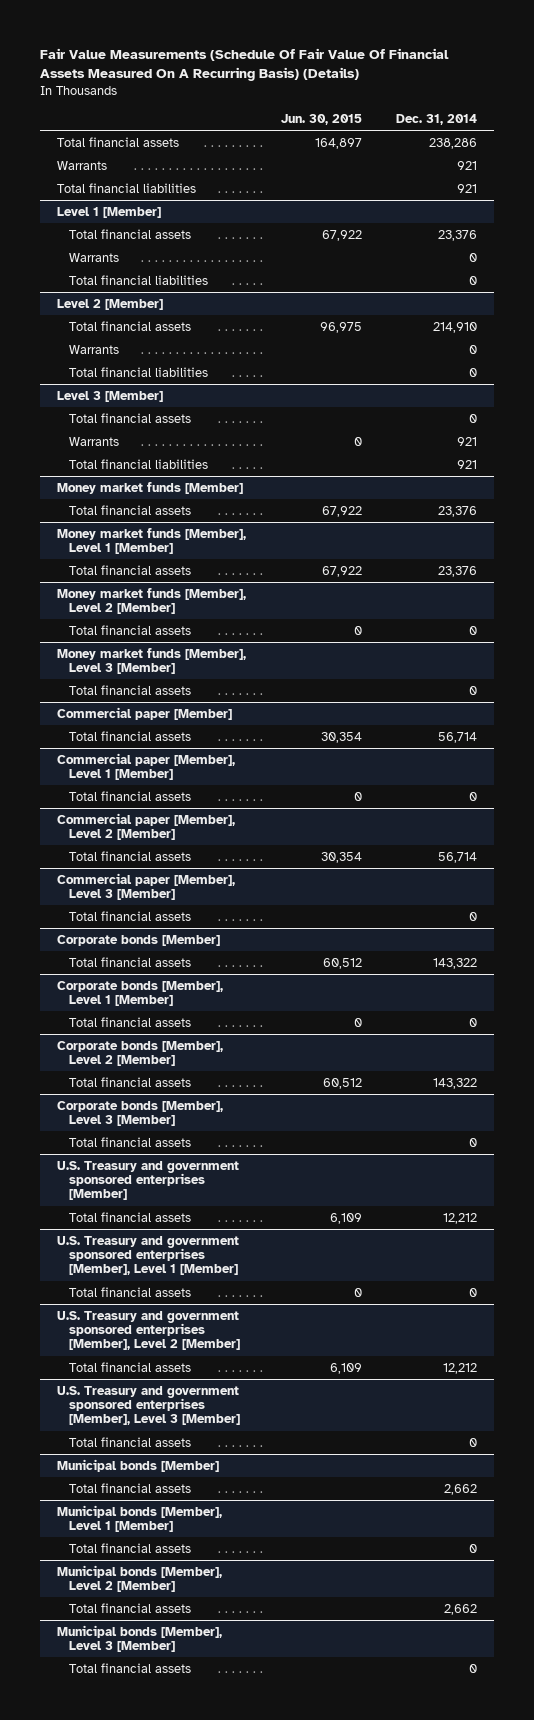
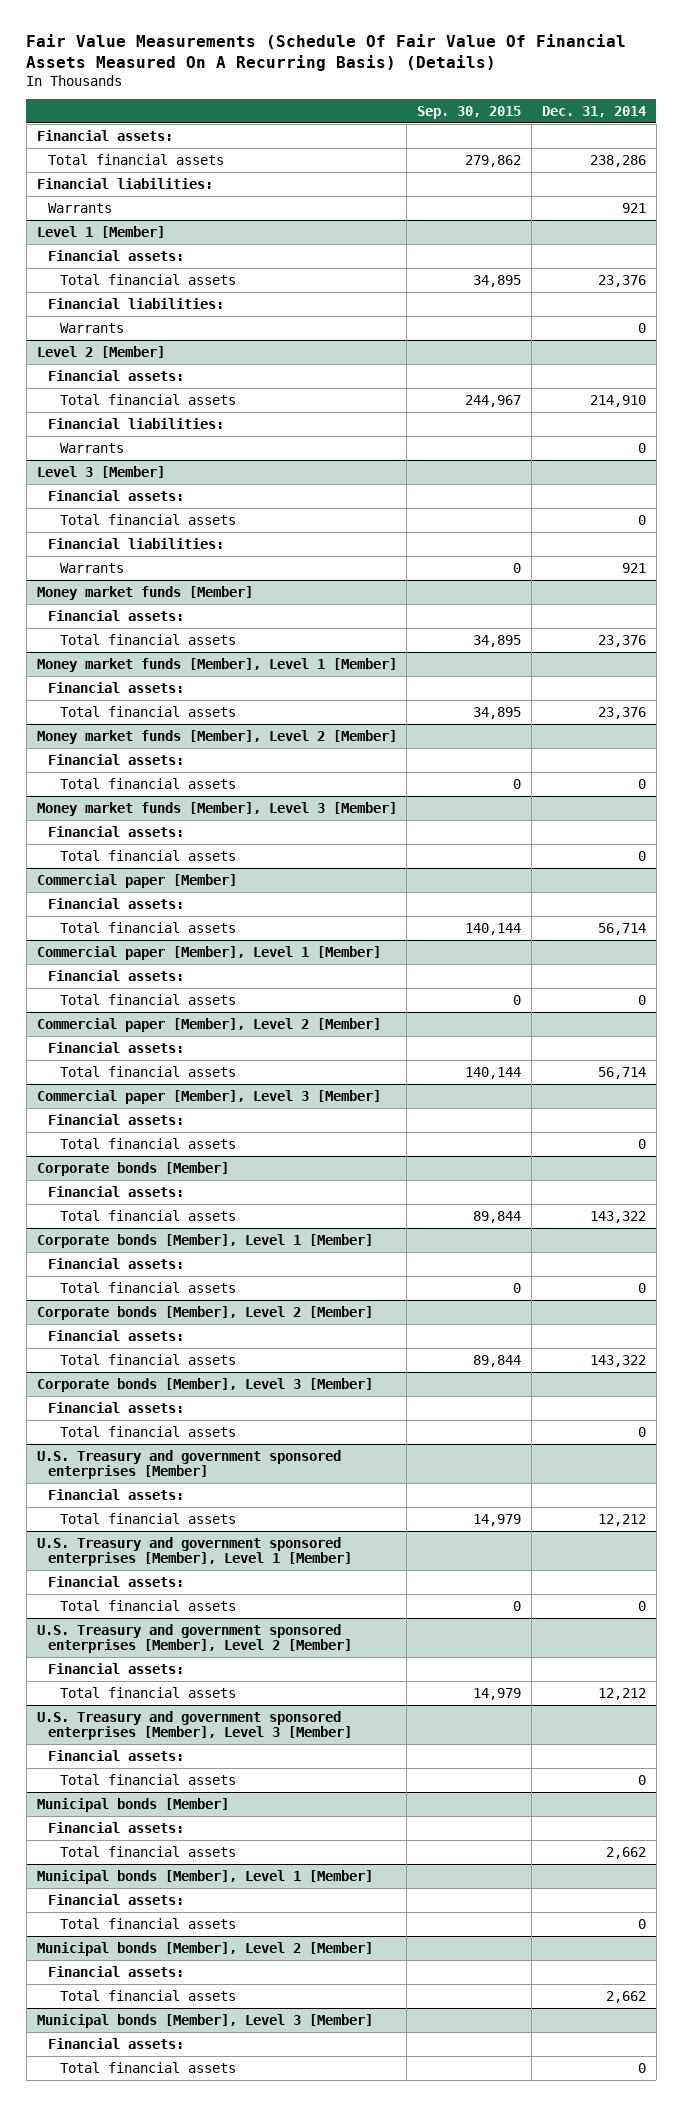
- | Jun. 30, 2015 | Dec. 31, 2014
+ | Sep. 30, 2015 | Dec. 31, 2014
+ Financial assets:
+ Financial liabilities:
- Total financial liabilities | | 921
@ Level 1 [Member]
+ Financial assets:
+ Financial liabilities:
- Total financial liabilities | | 0
@ Level 2 [Member]
+ Financial assets:
+ Financial liabilities:
- Total financial liabilities | | 0
@ Level 3 [Member]
+ Financial assets:
+ Financial liabilities:
- Total financial liabilities | | 921
@ Money market funds [Member]
+ Financial assets:
@ Money market funds [Member], Level 1 [Member]
+ Financial assets:
@ Money market funds [Member], Level 2 [Member]
+ Financial assets:
@ Money market funds [Member], Level 3 [Member]
+ Financial assets:
@ Commercial paper [Member]
+ Financial assets:
@ Commercial paper [Member], Level 1 [Member]
+ Financial assets:
@ Commercial paper [Member], Level 2 [Member]
+ Financial assets:
@ Commercial paper [Member], Level 3 [Member]
+ Financial assets:
@ Corporate bonds [Member]
+ Financial assets:
@ Corporate bonds [Member], Level 1 [Member]
+ Financial assets:
@ Corporate bonds [Member], Level 2 [Member]
+ Financial assets:
@ Corporate bonds [Member], Level 3 [Member]
+ Financial assets:
@ U.S. Treasury and government sponsored enterprises [Member]
+ Financial assets:
@ U.S. Treasury and government sponsored enterprises [Member], Level 1 [Member]
+ Financial assets:
@ U.S. Treasury and government sponsored enterprises [Member], Level 2 [Member]
+ Financial assets:
@ U.S. Treasury and government sponsored enterprises [Member], Level 3 [Member]
+ Financial assets:
@ Municipal bonds [Member]
+ Financial assets:
@ Municipal bonds [Member], Level 1 [Member]
+ Financial assets:
@ Municipal bonds [Member], Level 2 [Member]
+ Financial assets:
@ Municipal bonds [Member], Level 3 [Member]
+ Financial assets:

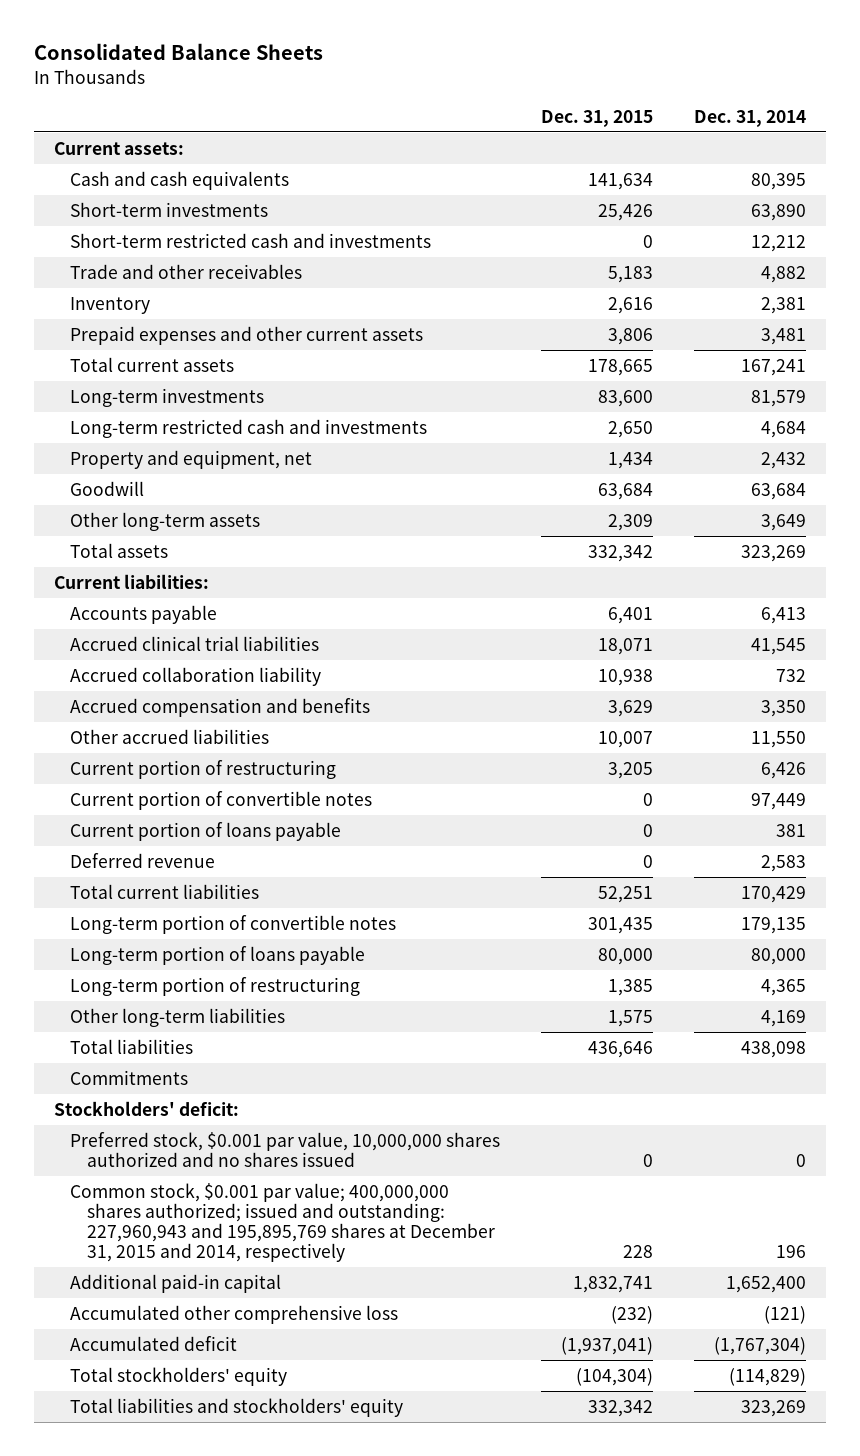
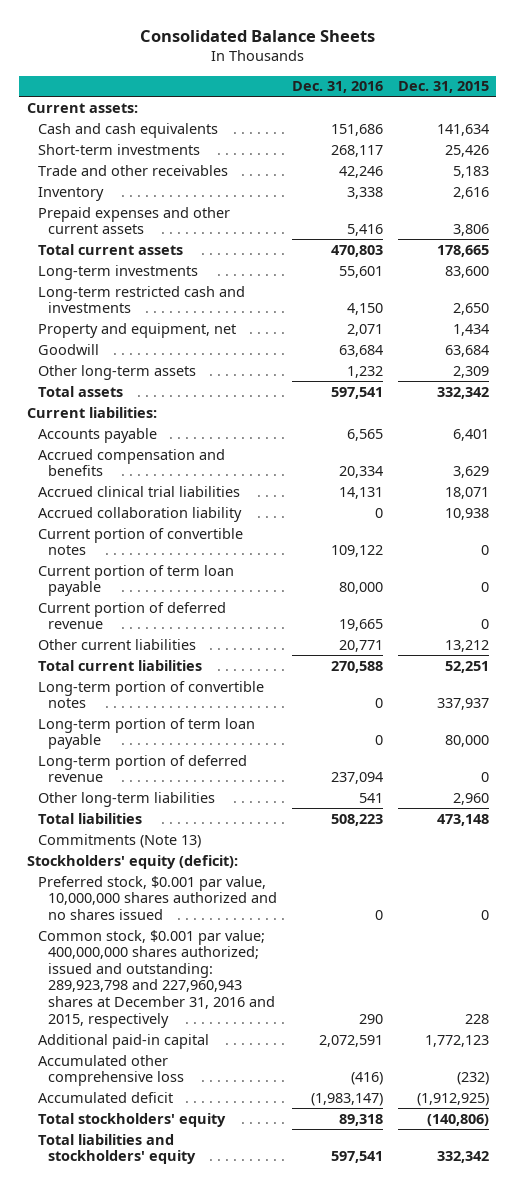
- | Dec. 31, 2015 | Dec. 31, 2014
+ | Dec. 31, 2016 | Dec. 31, 2015
- Short-term restricted cash and investments | 0 | 12,212
moved up: Accrued compensation and benefits | 20,334 | 3,629
- Other accrued liabilities | 10,007 | 11,550
- Current portion of restructuring | 3,205 | 6,426
- Current portion of loans payable | 0 | 381
- Deferred revenue | 0 | 2,583
+ Current portion of term loan payable | 80,000 | 0
+ Current portion of deferred revenue | 19,665 | 0
+ Other current liabilities | 20,771 | 13,212
- Long-term portion of convertible notes | 301,435 | 179,135
- Long-term portion of loans payable | 80,000 | 80,000
- Long-term portion of restructuring | 1,385 | 4,365
- Other long-term liabilities | 1,575 | 4,169
- Total liabilities | 436,646 | 438,098
- Commitments
- Stockholders' deficit:
+ Long-term portion of convertible notes | 0 | 337,937
+ Long-term portion of term loan payable | 0 | 80,000
+ Long-term portion of deferred revenue | 237,094 | 0
+ Other long-term liabilities | 541 | 2,960
+ Total liabilities | 508,223 | 473,148
+ Commitments (Note 13)
+ Stockholders' equity (deficit):
- Common stock, $0.001 par value; 400,000,000 shares authorized; issued and outstanding: 227,960,943 and 195,895,769 shares at December 31, 2015 and 2014, respectively | 228 | 196
- Additional paid-in capital | 1,832,741 | 1,652,400
+ Common stock, $0.001 par value; 400,000,000 shares authorized; issued and outstanding: 289,923,798 and 227,960,943 shares at December 31, 2016 and 2015, respectively | 290 | 228
+ Additional paid-in capital | 2,072,591 | 1,772,123
- Accumulated deficit | (1,937,041) | (1,767,304)
- Total stockholders' equity | (104,304) | (114,829)
+ Accumulated deficit | (1,983,147) | (1,912,925)
+ Total stockholders' equity | 89,318 | (140,806)

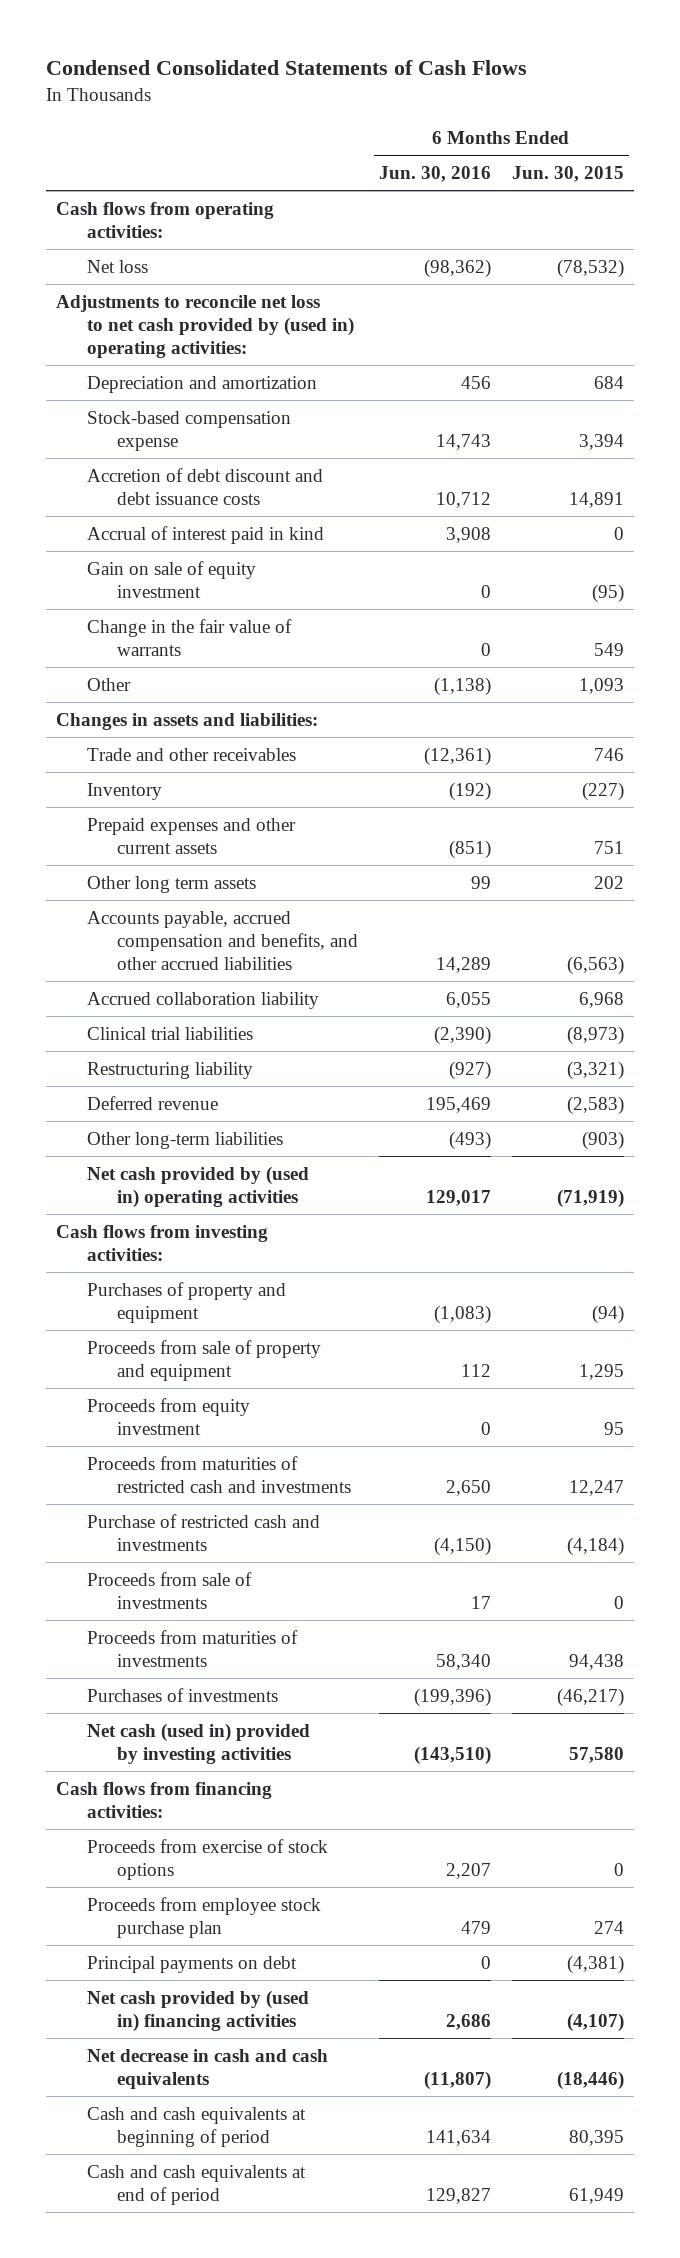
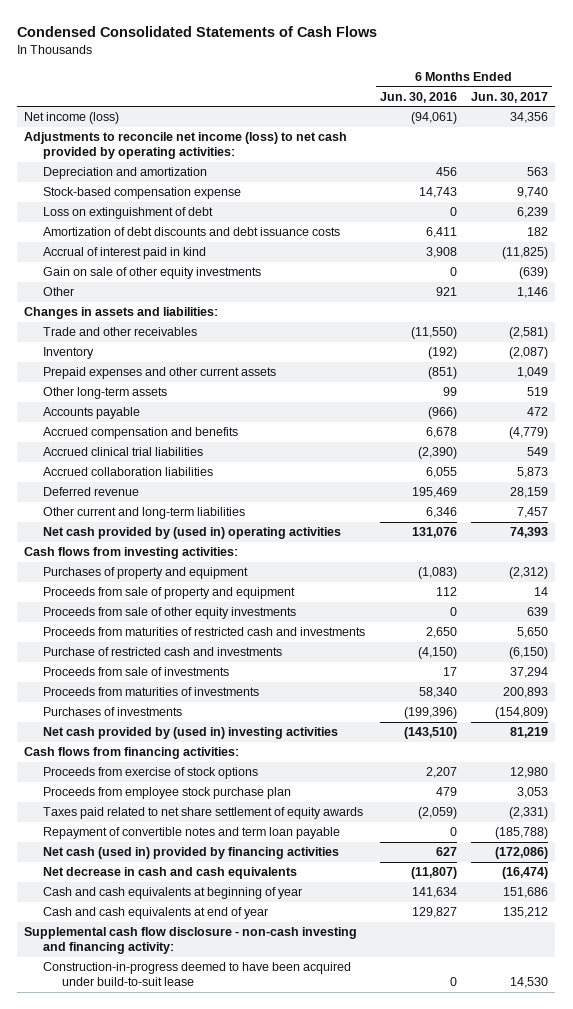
- | 6 Months Ended Jun. 30, 2016 | 6 Months Ended Jun. 30, 2015
+ | 6 Months Ended Jun. 30, 2016 | 6 Months Ended Jun. 30, 2017
- Cash flows from operating activities:
- Net loss | (98,362) | (78,532)
- Adjustments to reconcile net loss to net cash provided by (used in) operating activities:
+ Net income (loss) | (94,061) | 34,356
+ Adjustments to reconcile net income (loss) to net cash provided by operating activities:
- Accretion of debt discount and debt issuance costs | 10,712 | 14,891
+ Loss on extinguishment of debt | 0 | 6,239
+ Amortization of debt discounts and debt issuance costs | 6,411 | 182
- Gain on sale of equity investment | 0 | (95)
- Change in the fair value of warrants | 0 | 549
- Other | (1,138) | 1,093
+ Gain on sale of other equity investments | 0 | (639)
+ Other | 921 | 1,146
- Trade and other receivables | (12,361) | 746
+ Trade and other receivables | (11,550) | (2,581)
- Other long term assets | 99 | 202
- Accounts payable, accrued compensation and benefits, and other accrued liabilities | 14,289 | (6,563)
- Accrued collaboration liability | 6,055 | 6,968
- Clinical trial liabilities | (2,390) | (8,973)
- Restructuring liability | (927) | (3,321)
+ Other long-term assets | 99 | 519
+ Accounts payable | (966) | 472
+ Accrued compensation and benefits | 6,678 | (4,779)
+ Accrued clinical trial liabilities | (2,390) | 549
+ Accrued collaboration liabilities | 6,055 | 5,873
- Other long-term liabilities | (493) | (903)
- Net cash provided by (used in) operating activities | 129,017 | (71,919)
+ Other current and long-term liabilities | 6,346 | 7,457
+ Net cash provided by (used in) operating activities | 131,076 | 74,393
- Proceeds from equity investment | 0 | 95
+ Proceeds from sale of other equity investments | 0 | 639
- Net cash (used in) provided by investing activities | (143,510) | 57,580
+ Net cash provided by (used in) investing activities | (143,510) | 81,219
- Principal payments on debt | 0 | (4,381)
- Net cash provided by (used in) financing activities | 2,686 | (4,107)
+ Taxes paid related to net share settlement of equity awards | (2,059) | (2,331)
+ Repayment of convertible notes and term loan payable | 0 | (185,788)
+ Net cash (used in) provided by financing activities | 627 | (172,086)
- Cash and cash equivalents at beginning of period | 141,634 | 80,395
- Cash and cash equivalents at end of period | 129,827 | 61,949
+ Cash and cash equivalents at beginning of year | 141,634 | 151,686
+ Cash and cash equivalents at end of year | 129,827 | 135,212
+ Supplemental cash flow disclosure - non-cash investing and financing activity:
+ Construction-in-progress deemed to have been acquired under build-to-suit lease | 0 | 14,530

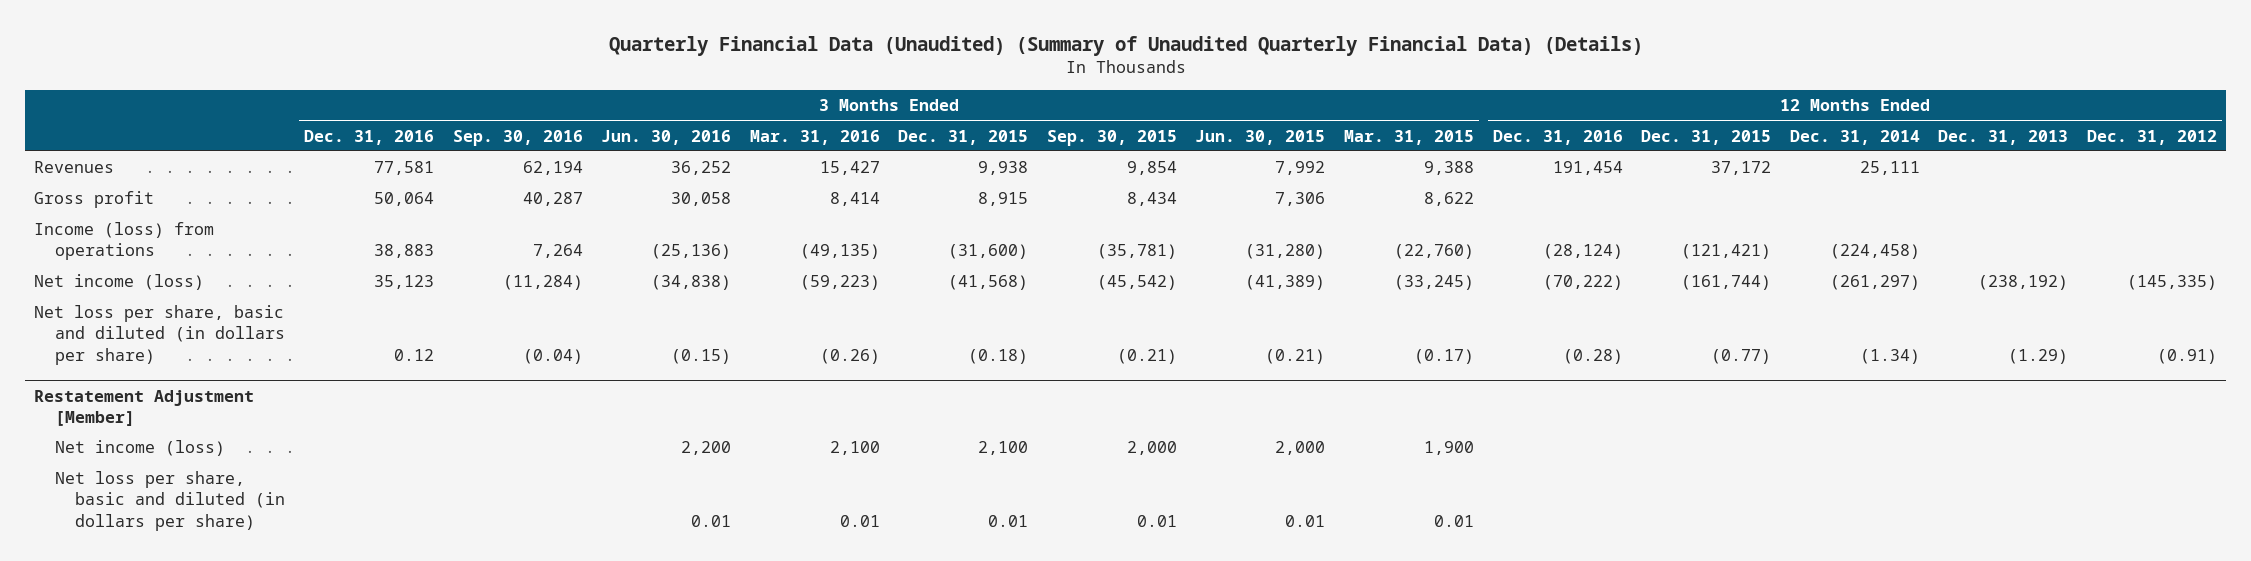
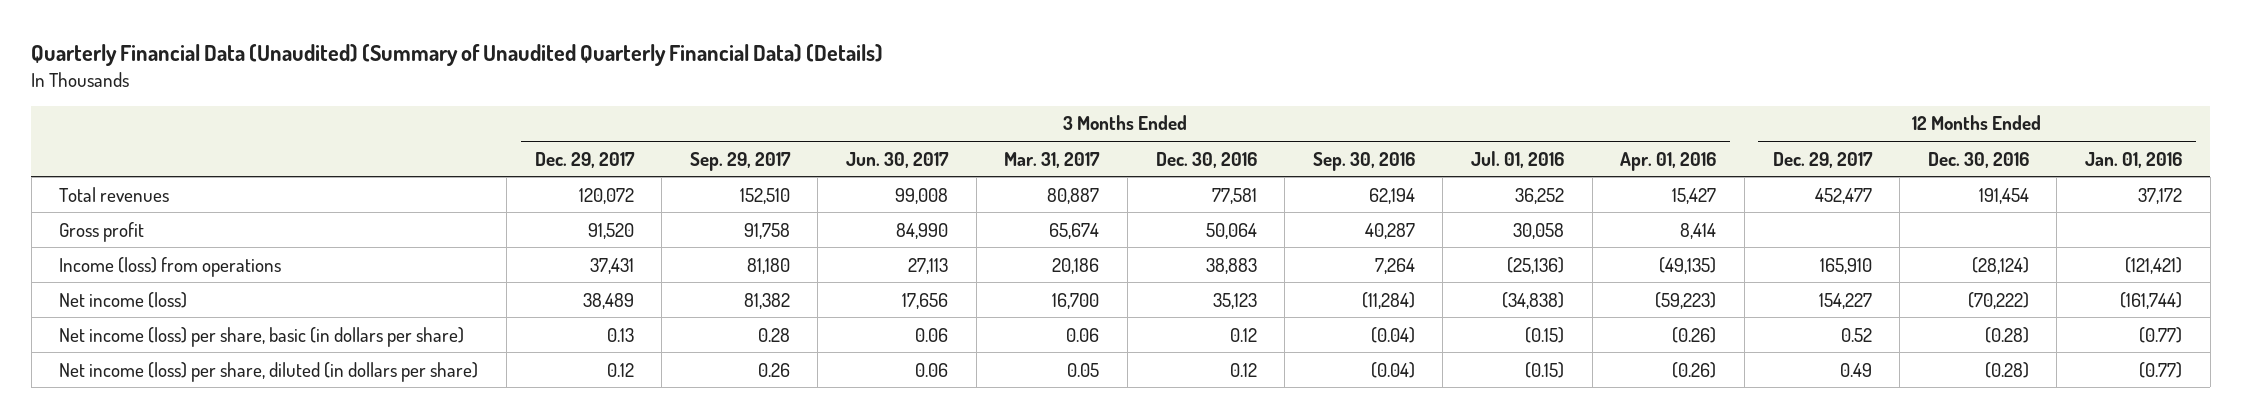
- | 3 Months Ended Dec. 31, 2016 | 3 Months Ended Sep. 30, 2016 | 3 Months Ended Jun. 30, 2016 | 3 Months Ended Mar. 31, 2016 | 3 Months Ended Dec. 31, 2015 | 3 Months Ended Sep. 30, 2015 | 3 Months Ended Jun. 30, 2015 | 3 Months Ended Mar. 31, 2015 | 12 Months Ended Dec. 31, 2016 | 12 Months Ended Dec. 31, 2015 | 12 Months Ended Dec. 31, 2014 | 12 Months Ended Dec. 31, 2013 | 12 Months Ended Dec. 31, 2012
+ | 3 Months Ended Dec. 29, 2017 | 3 Months Ended Sep. 29, 2017 | 3 Months Ended Jun. 30, 2017 | 3 Months Ended Mar. 31, 2017 | 3 Months Ended Dec. 30, 2016 | 3 Months Ended Sep. 30, 2016 | 3 Months Ended Jul. 01, 2016 | 3 Months Ended Apr. 01, 2016 | 12 Months Ended Dec. 29, 2017 | 12 Months Ended Dec. 30, 2016 | 12 Months Ended Jan. 01, 2016
- Revenues | 77,581 | 62,194 | 36,252 | 15,427 | 9,938 | 9,854 | 7,992 | 9,388 | 191,454 | 37,172 | 25,111 | |
+ Total revenues | 120,072 | 152,510 | 99,008 | 80,887 | 77,581 | 62,194 | 36,252 | 15,427 | 452,477 | 191,454 | 37,172
- Net loss per share, basic and diluted (in dollars per share) | 0.12 | (0.04) | (0.15) | (0.26) | (0.18) | (0.21) | (0.21) | (0.17) | (0.28) | (0.77) | (1.34) | (1.29) | (0.91)
- Restatement Adjustment [Member]
- Net income (loss) | | | 2,200 | 2,100 | 2,100 | 2,000 | 2,000 | 1,900 | | | | |
- Net loss per share, basic and diluted (in dollars per share) | | | 0.01 | 0.01 | 0.01 | 0.01 | 0.01 | 0.01 | | | | |
+ Net income (loss) per share, basic (in dollars per share) | 0.13 | 0.28 | 0.06 | 0.06 | 0.12 | (0.04) | (0.15) | (0.26) | 0.52 | (0.28) | (0.77)
+ Net income (loss) per share, diluted (in dollars per share) | 0.12 | 0.26 | 0.06 | 0.05 | 0.12 | (0.04) | (0.15) | (0.26) | 0.49 | (0.28) | (0.77)

